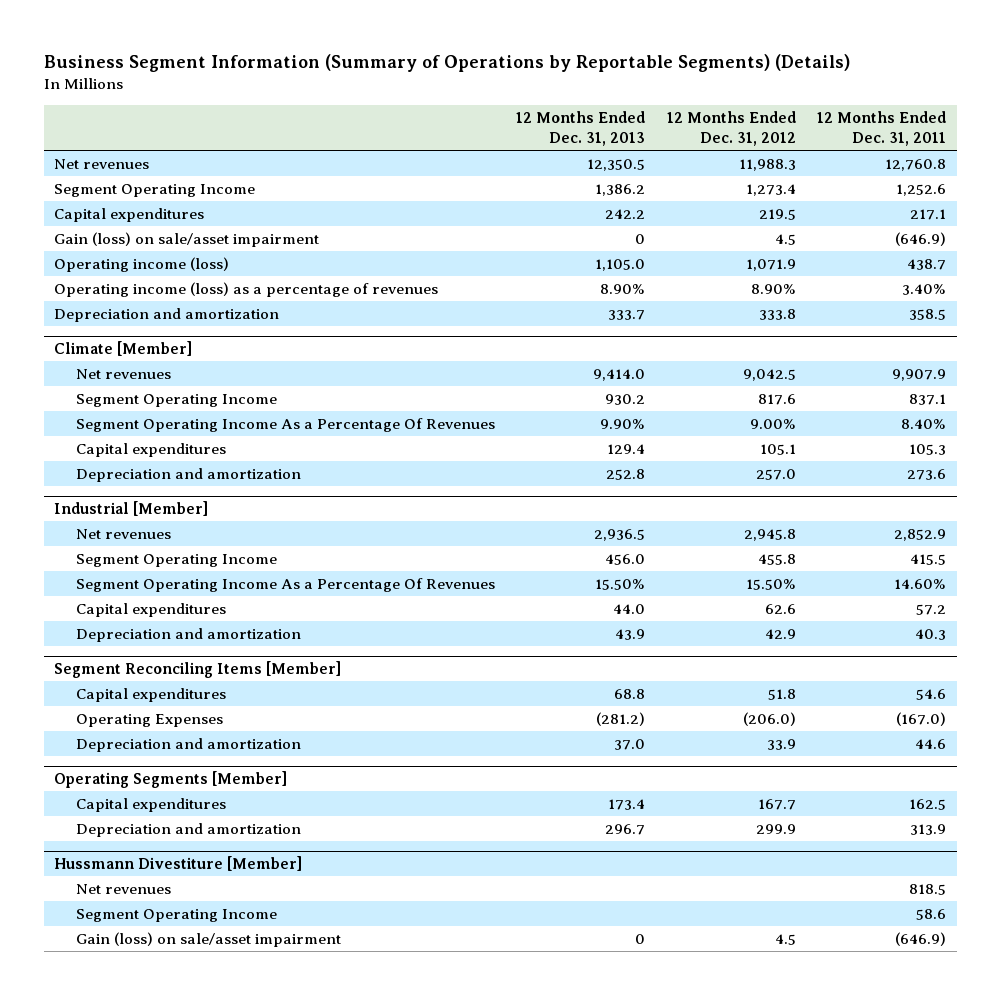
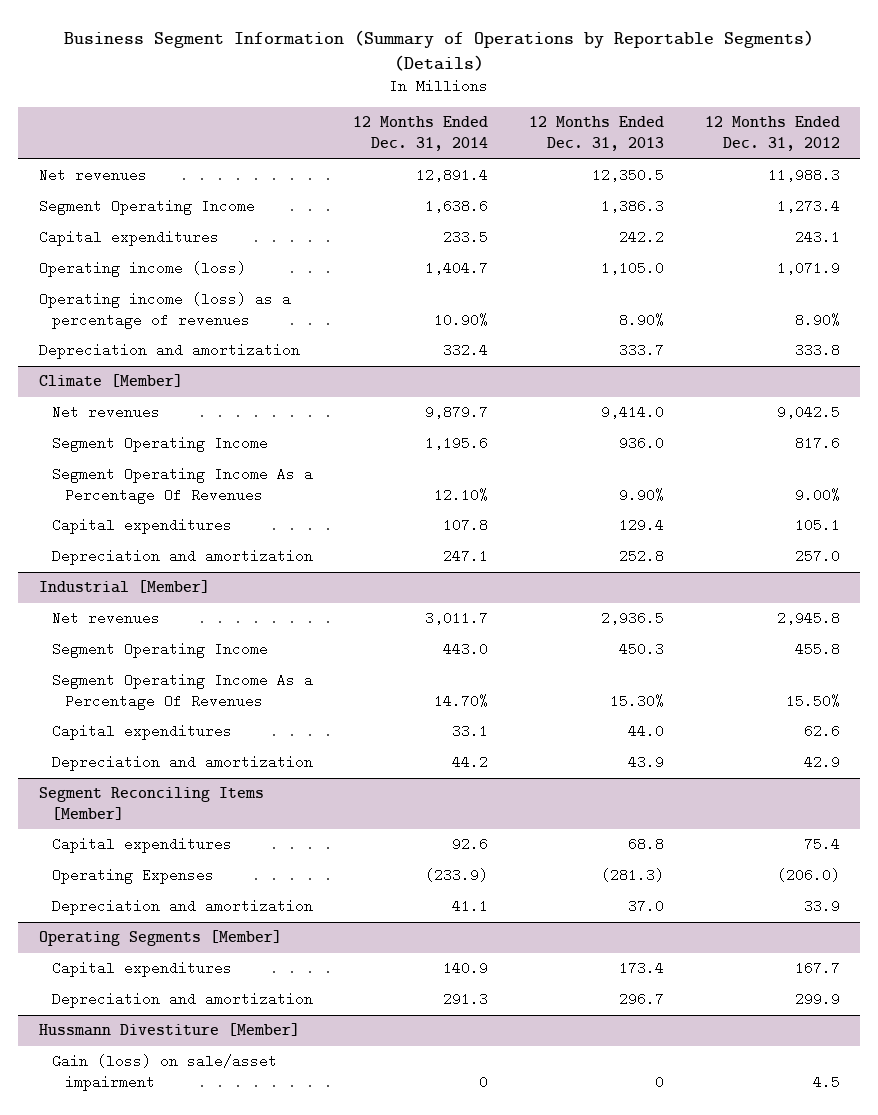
- | 12 Months Ended Dec. 31, 2013 | 12 Months Ended Dec. 31, 2012 | 12 Months Ended Dec. 31, 2011
+ | 12 Months Ended Dec. 31, 2014 | 12 Months Ended Dec. 31, 2013 | 12 Months Ended Dec. 31, 2012
- Segment Operating Income | 1,386.2 | 1,273.4 | 1,252.6
- Capital expenditures | 242.2 | 219.5 | 217.1
- Gain (loss) on sale/asset impairment | 0 | 4.5 | (646.9)
+ Segment Operating Income | 1,638.6 | 1,386.3 | 1,273.4
+ Capital expenditures | 233.5 | 242.2 | 243.1
@ Climate [Member]
- Segment Operating Income | 930.2 | 817.6 | 837.1
+ Segment Operating Income | 1,195.6 | 936.0 | 817.6
@ Industrial [Member]
- Segment Operating Income | 456.0 | 455.8 | 415.5
- Segment Operating Income As a Percentage Of Revenues | 15.50% | 15.50% | 14.60%
+ Segment Operating Income | 443.0 | 450.3 | 455.8
+ Segment Operating Income As a Percentage Of Revenues | 14.70% | 15.30% | 15.50%
@ Segment Reconciling Items [Member]
- Capital expenditures | 68.8 | 51.8 | 54.6
- Operating Expenses | (281.2) | (206.0) | (167.0)
+ Capital expenditures | 92.6 | 68.8 | 75.4
+ Operating Expenses | (233.9) | (281.3) | (206.0)
@ Hussmann Divestiture [Member]
- Net revenues | | | 818.5
- Segment Operating Income | | | 58.6

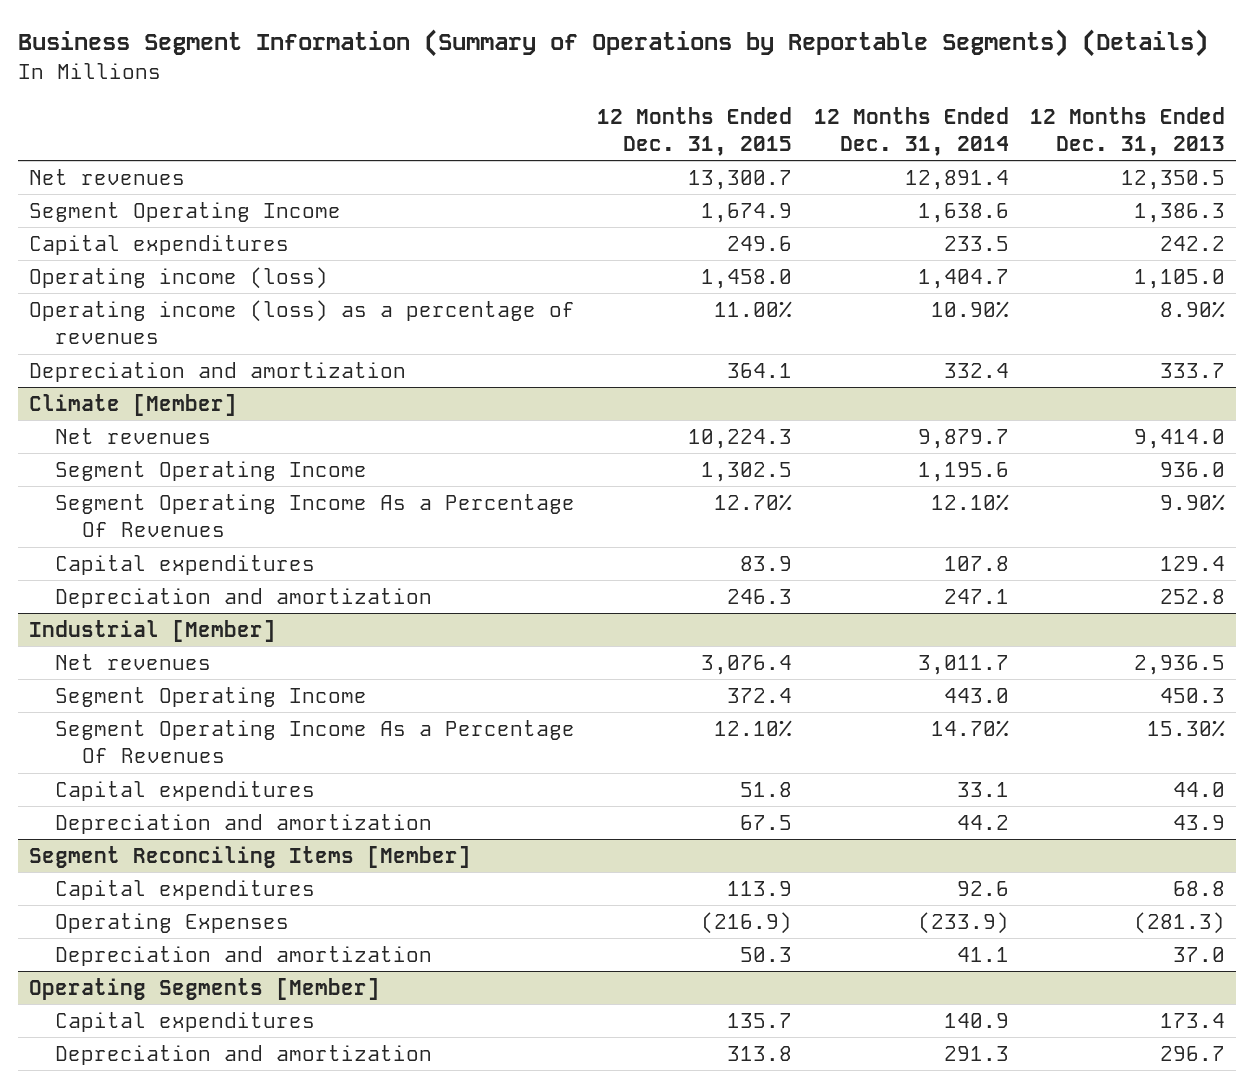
- | 12 Months Ended Dec. 31, 2014 | 12 Months Ended Dec. 31, 2013 | 12 Months Ended Dec. 31, 2012
+ | 12 Months Ended Dec. 31, 2015 | 12 Months Ended Dec. 31, 2014 | 12 Months Ended Dec. 31, 2013
- Hussmann Divestiture [Member]
- Gain (loss) on sale/asset impairment | 0 | 0 | 4.5

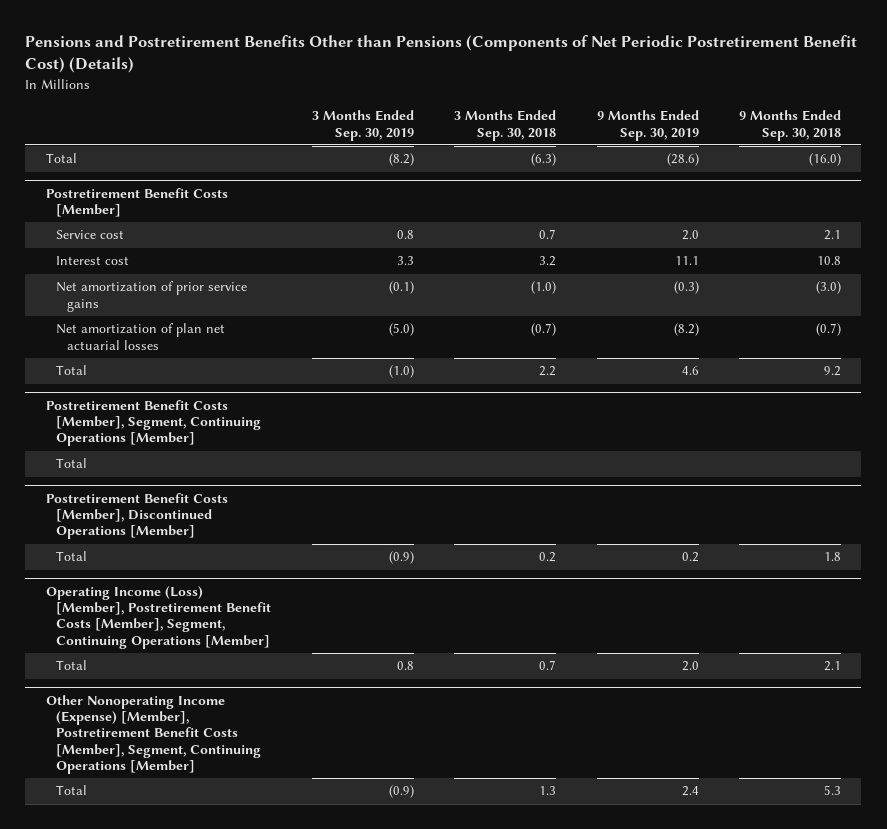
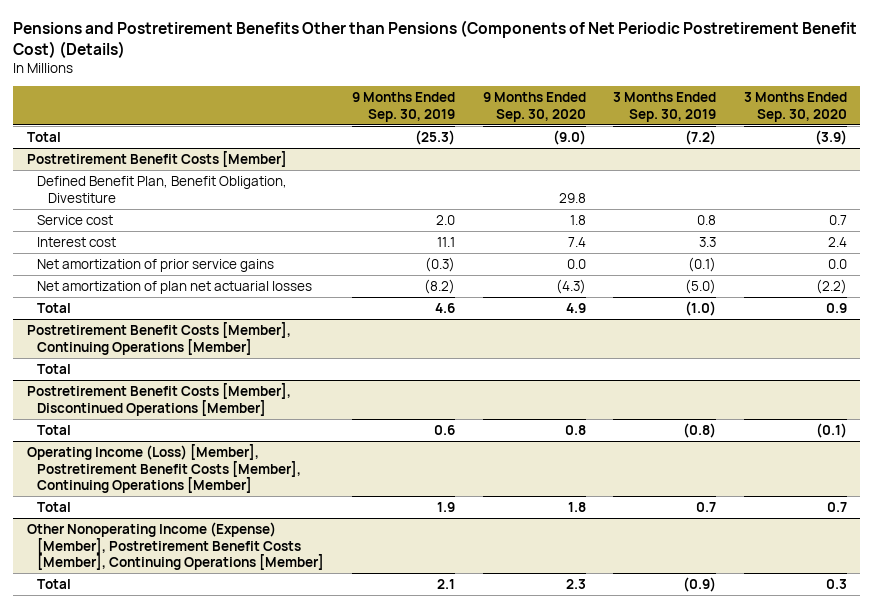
- | 3 Months Ended Sep. 30, 2019 | 3 Months Ended Sep. 30, 2018 | 9 Months Ended Sep. 30, 2019 | 9 Months Ended Sep. 30, 2018
+ | 9 Months Ended Sep. 30, 2019 | 9 Months Ended Sep. 30, 2020 | 3 Months Ended Sep. 30, 2019 | 3 Months Ended Sep. 30, 2020
- Total | (8.2) | (6.3) | (28.6) | (16.0)
+ Total | (25.3) | (9.0) | (7.2) | (3.9)
@ Postretirement Benefit Costs [Member]
+ Defined Benefit Plan, Benefit Obligation, Divestiture | | 29.8 | |
- Postretirement Benefit Costs [Member], Segment, Continuing Operations [Member]
+ Postretirement Benefit Costs [Member], Continuing Operations [Member]
@ Postretirement Benefit Costs [Member], Discontinued Operations [Member]
- Total | (0.9) | 0.2 | 0.2 | 1.8
- Operating Income (Loss) [Member], Postretirement Benefit Costs [Member], Segment, Continuing Operations [Member]
- Total | 0.8 | 0.7 | 2.0 | 2.1
- Other Nonoperating Income (Expense) [Member], Postretirement Benefit Costs [Member], Segment, Continuing Operations [Member]
- Total | (0.9) | 1.3 | 2.4 | 5.3
@ Postretirement Benefit Costs [Member], Discontinued Operations [Member]
+ Total | 0.6 | 0.8 | (0.8) | (0.1)
+ Operating Income (Loss) [Member], Postretirement Benefit Costs [Member], Continuing Operations [Member]
+ Total | 1.9 | 1.8 | 0.7 | 0.7
+ Other Nonoperating Income (Expense) [Member], Postretirement Benefit Costs [Member], Continuing Operations [Member]
+ Total | 2.1 | 2.3 | (0.9) | 0.3

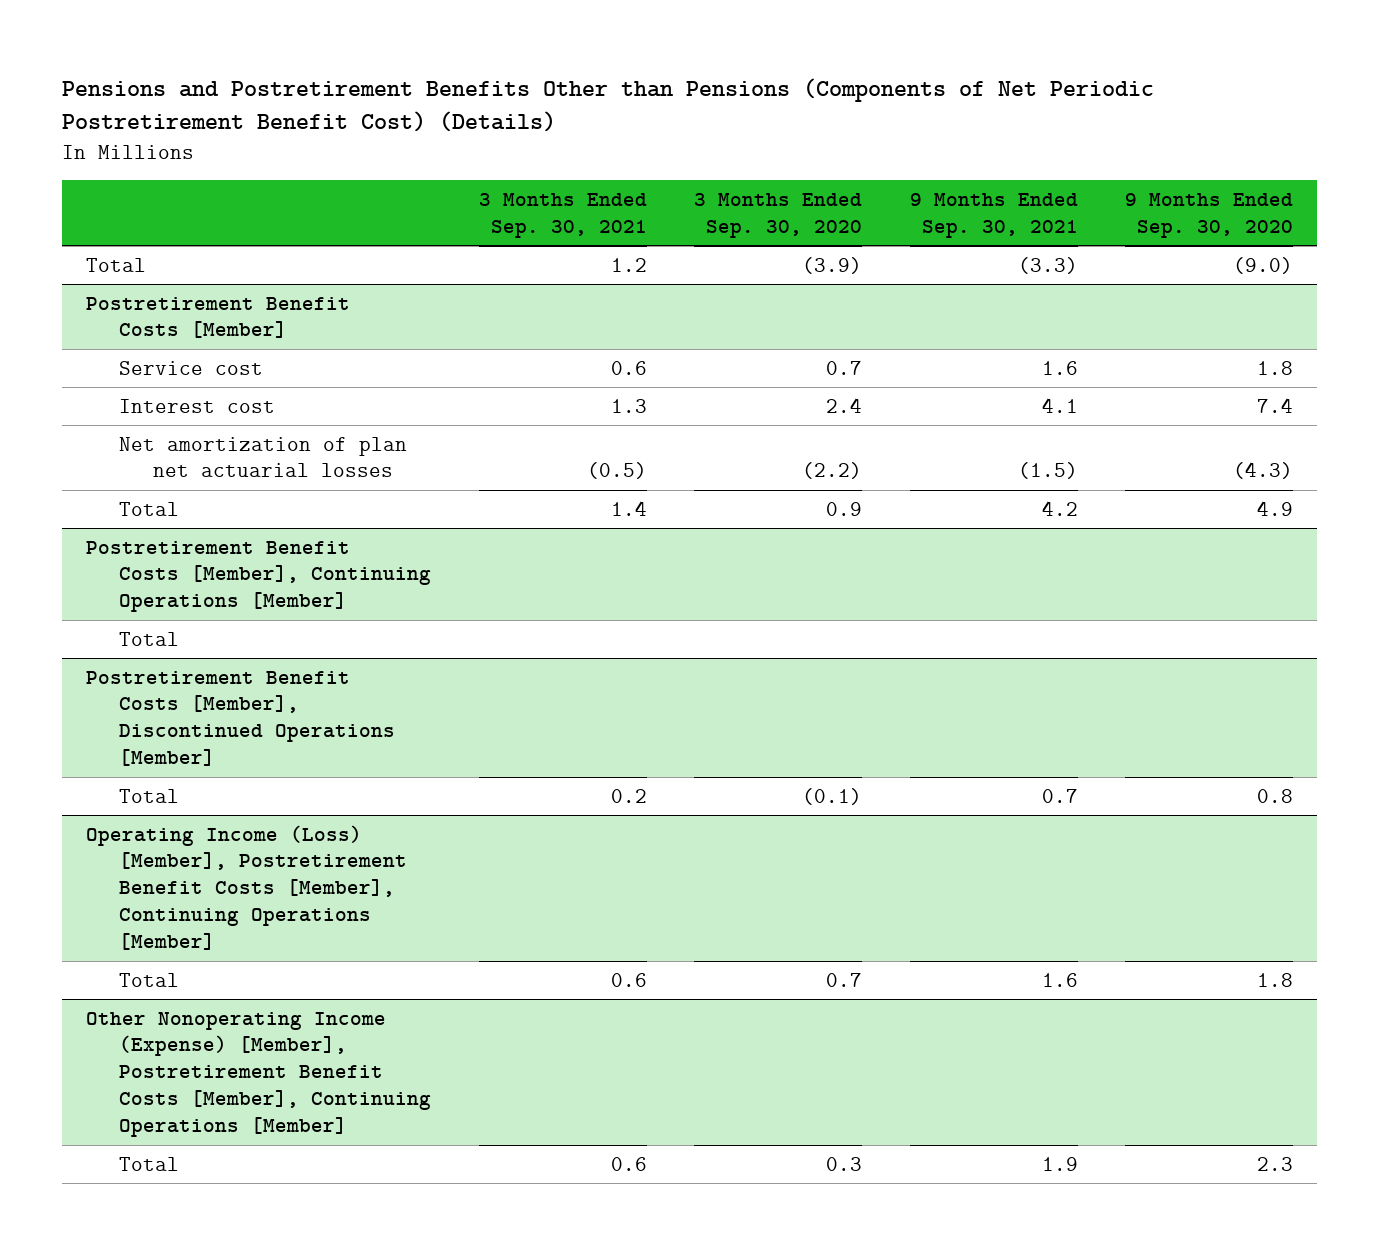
- | 9 Months Ended Sep. 30, 2019 | 9 Months Ended Sep. 30, 2020 | 3 Months Ended Sep. 30, 2019 | 3 Months Ended Sep. 30, 2020
+ | 3 Months Ended Sep. 30, 2021 | 3 Months Ended Sep. 30, 2020 | 9 Months Ended Sep. 30, 2021 | 9 Months Ended Sep. 30, 2020
@ Postretirement Benefit Costs [Member]
- Defined Benefit Plan, Benefit Obligation, Divestiture | | 29.8 | |
- Net amortization of prior service gains | (0.3) | 0.0 | (0.1) | 0.0

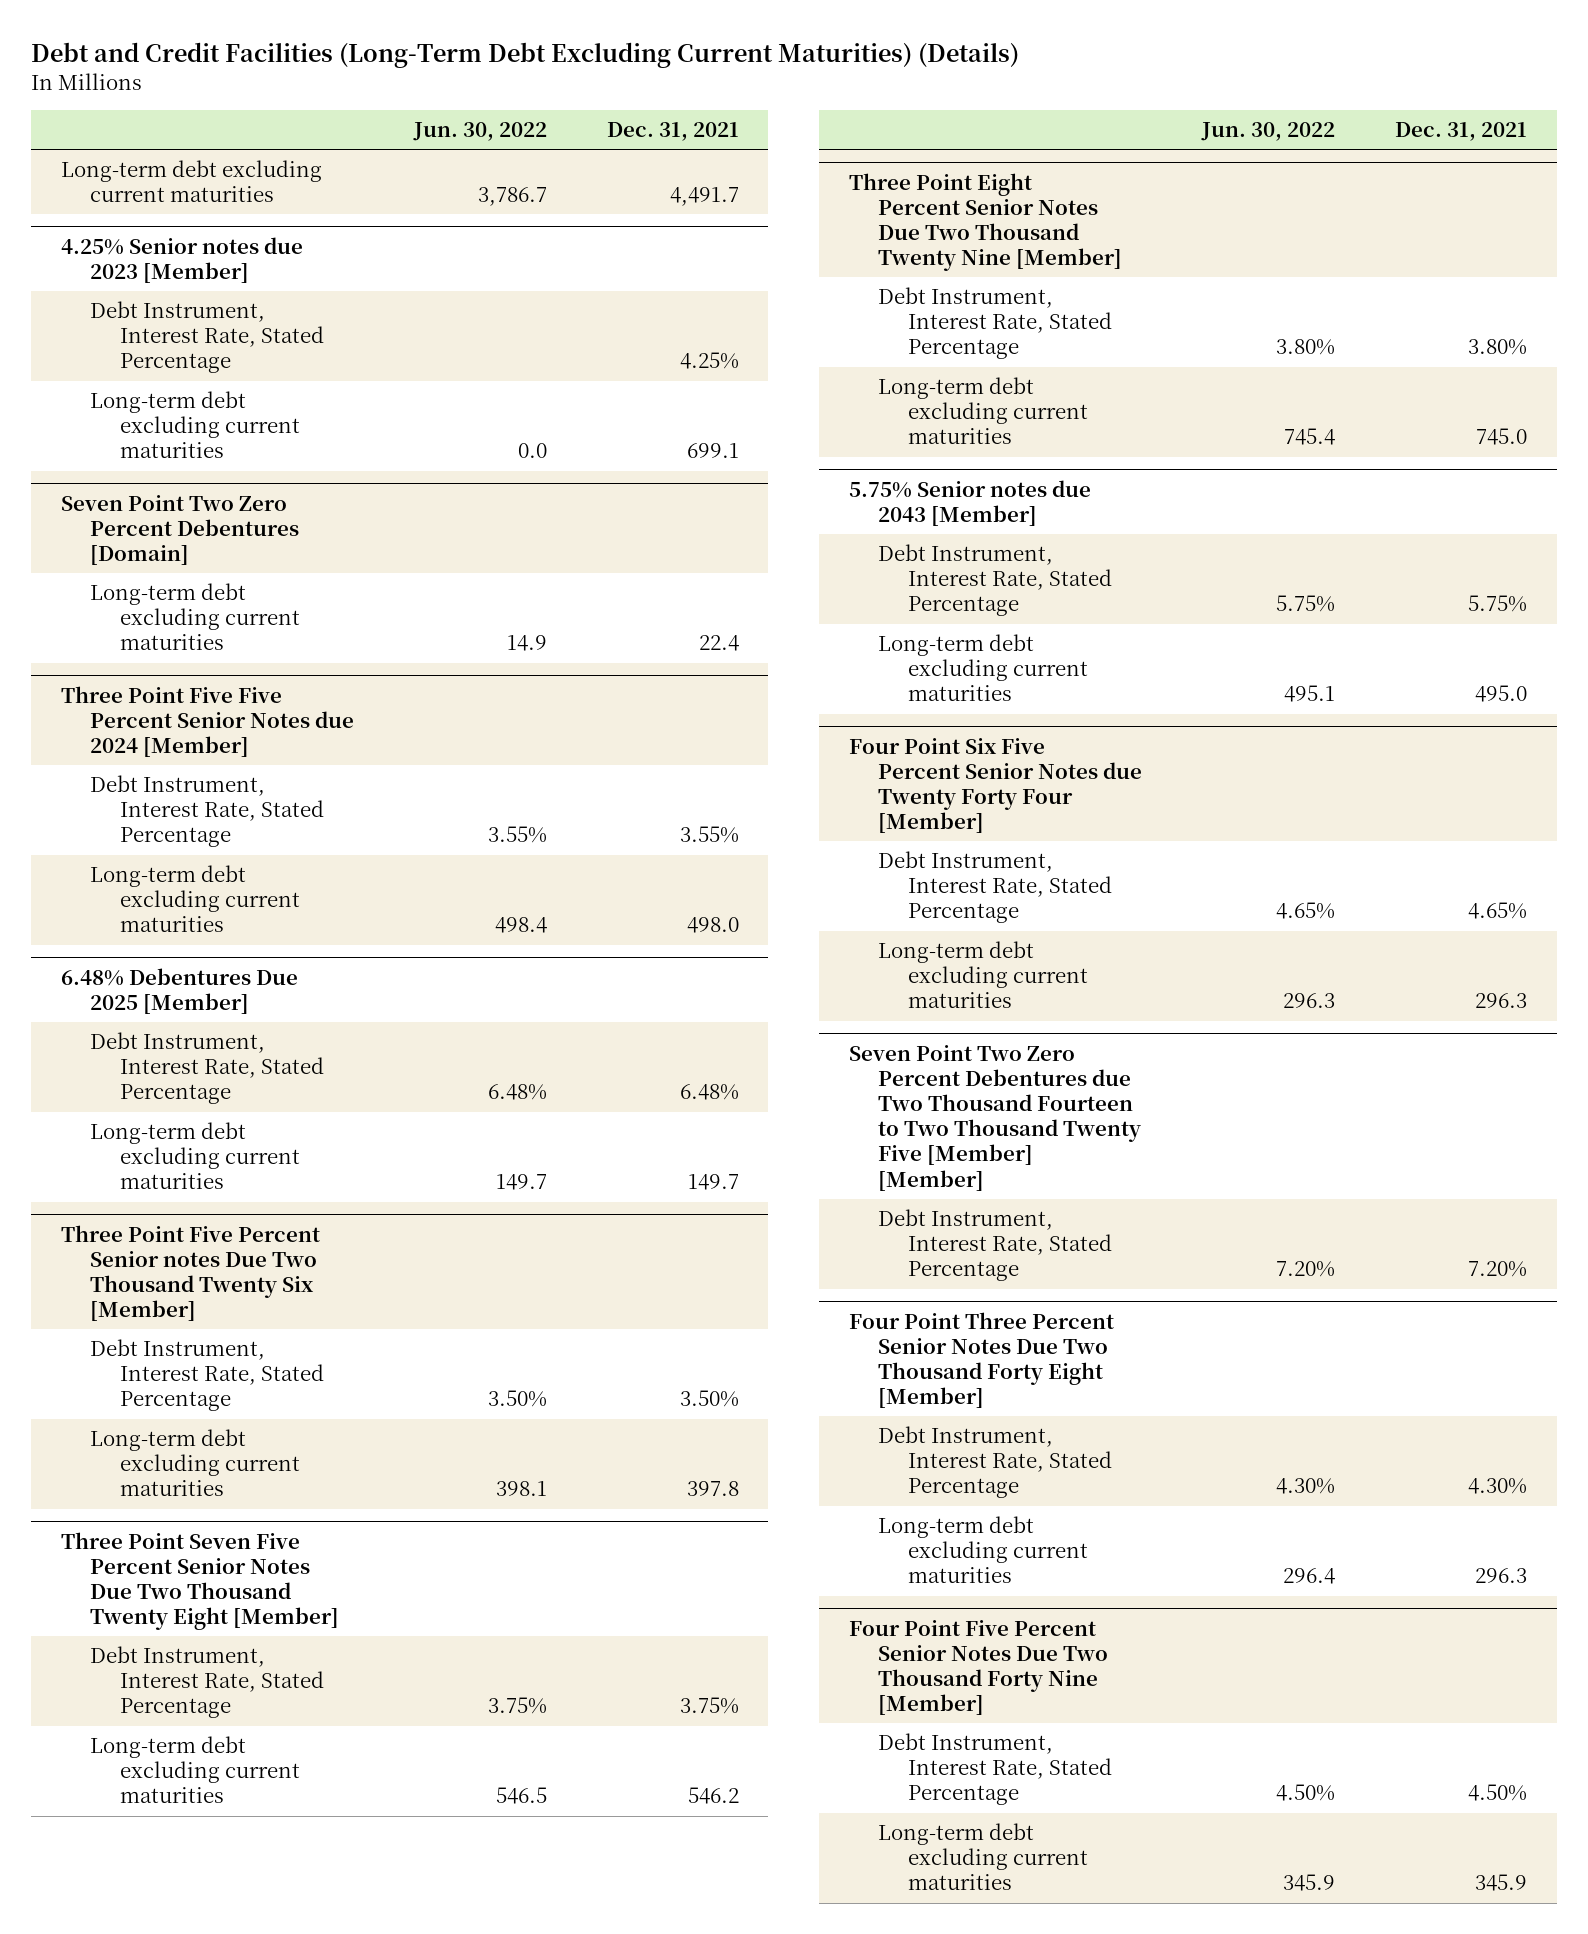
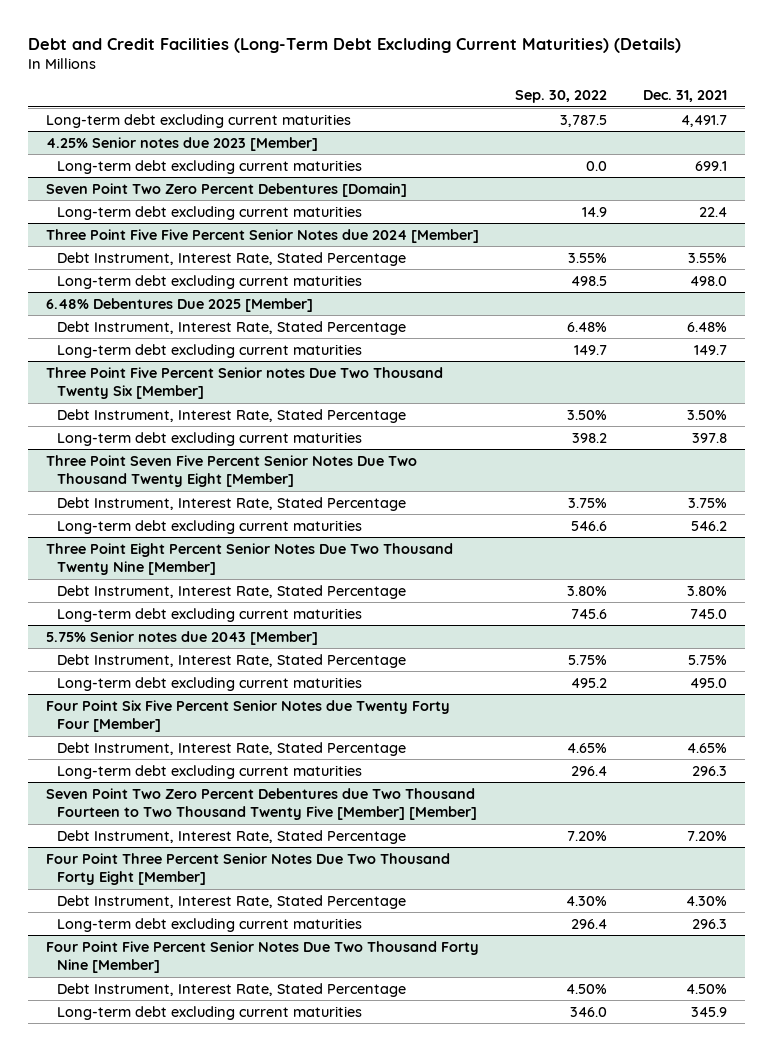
- | Jun. 30, 2022 | Dec. 31, 2021
+ | Sep. 30, 2022 | Dec. 31, 2021
@ 4.25% Senior notes due 2023 [Member]
- Debt Instrument, Interest Rate, Stated Percentage | | 4.25%

